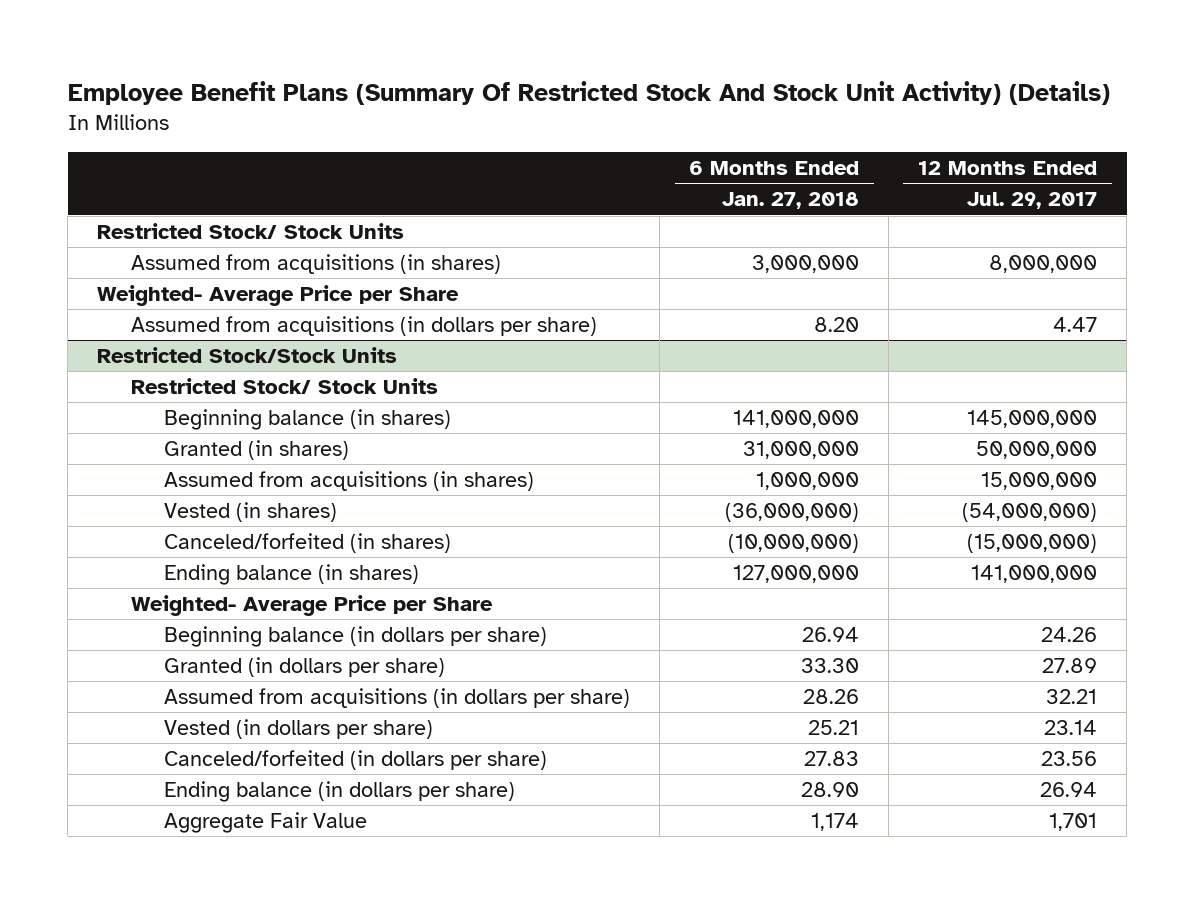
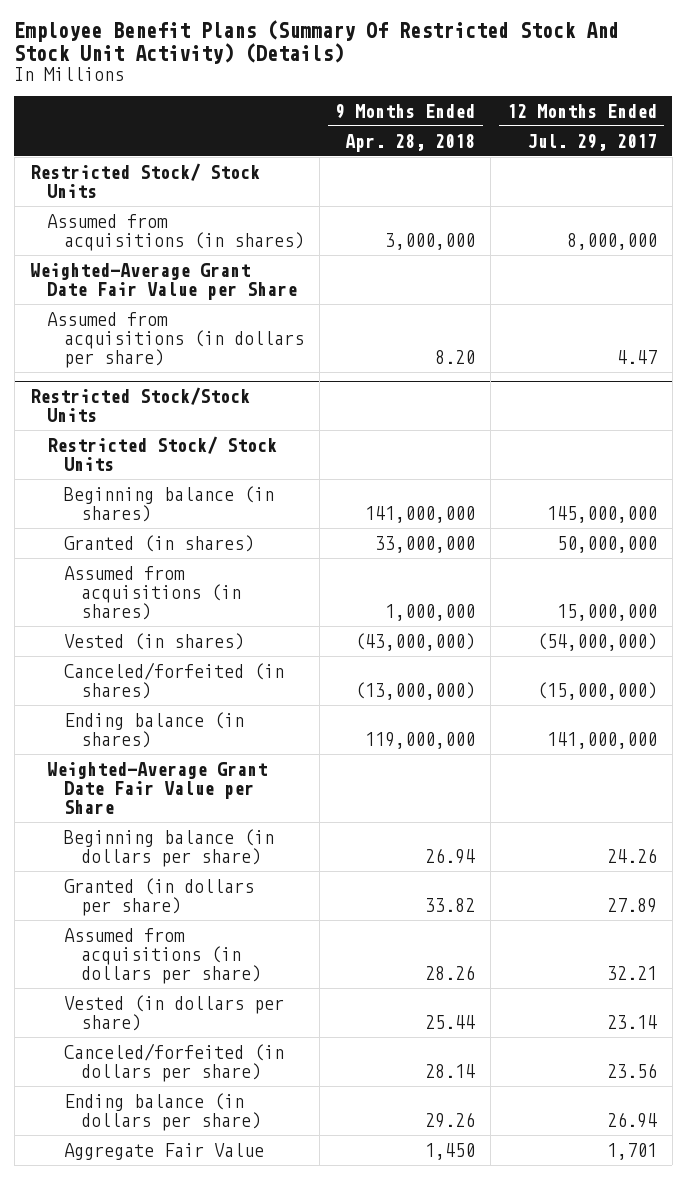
- | 6 Months Ended Jan. 27, 2018 | 12 Months Ended Jul. 29, 2017
+ | 9 Months Ended Apr. 28, 2018 | 12 Months Ended Jul. 29, 2017
- Weighted- Average Price per Share
+ Weighted-Average Grant Date Fair Value per Share
@ Restricted Stock/Stock Units
- Weighted- Average Price per Share
+ Weighted-Average Grant Date Fair Value per Share

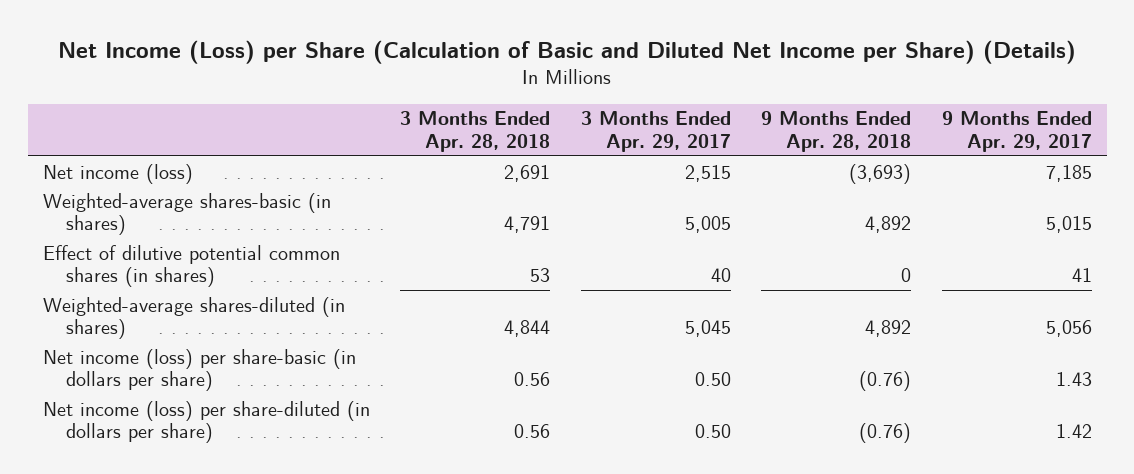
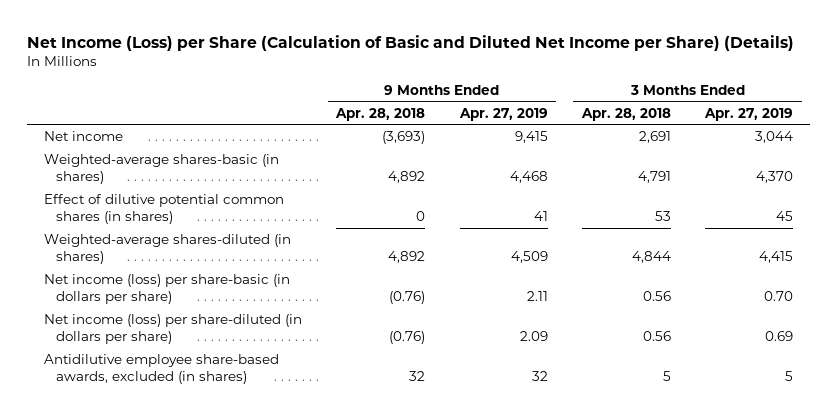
- | 3 Months Ended Apr. 28, 2018 | 3 Months Ended Apr. 29, 2017 | 9 Months Ended Apr. 28, 2018 | 9 Months Ended Apr. 29, 2017
+ | 9 Months Ended Apr. 28, 2018 | 9 Months Ended Apr. 27, 2019 | 3 Months Ended Apr. 28, 2018 | 3 Months Ended Apr. 27, 2019
- Net income (loss) | 2,691 | 2,515 | (3,693) | 7,185
+ Net income | (3,693) | 9,415 | 2,691 | 3,044
+ Antidilutive employee share-based awards, excluded (in shares) | 32 | 32 | 5 | 5

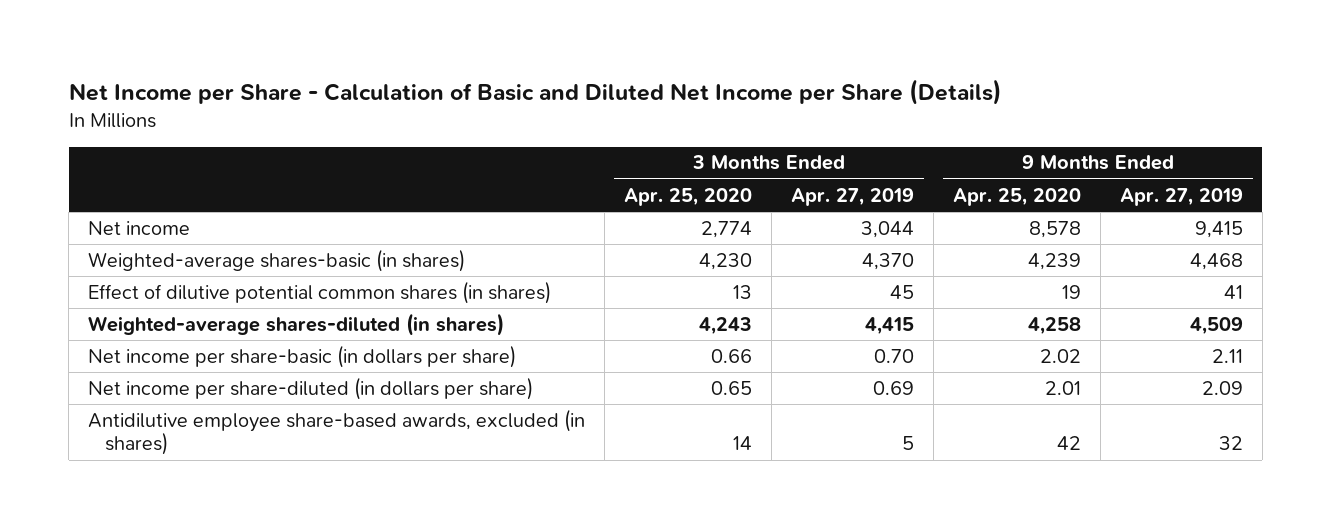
- Net Income (Loss) per Share (Calculation of Basic and Diluted Net Income per Share) (Details)
+ Net Income per Share - Calculation of Basic and Diluted Net Income per Share (Details)
- | 9 Months Ended Apr. 28, 2018 | 9 Months Ended Apr. 27, 2019 | 3 Months Ended Apr. 28, 2018 | 3 Months Ended Apr. 27, 2019
+ | 3 Months Ended Apr. 25, 2020 | 3 Months Ended Apr. 27, 2019 | 9 Months Ended Apr. 25, 2020 | 9 Months Ended Apr. 27, 2019
- Net income (loss) per share-basic (in dollars per share) | (0.76) | 2.11 | 0.56 | 0.70
- Net income (loss) per share-diluted (in dollars per share) | (0.76) | 2.09 | 0.56 | 0.69
+ Net income per share-basic (in dollars per share) | 0.66 | 0.70 | 2.02 | 2.11
+ Net income per share-diluted (in dollars per share) | 0.65 | 0.69 | 2.01 | 2.09

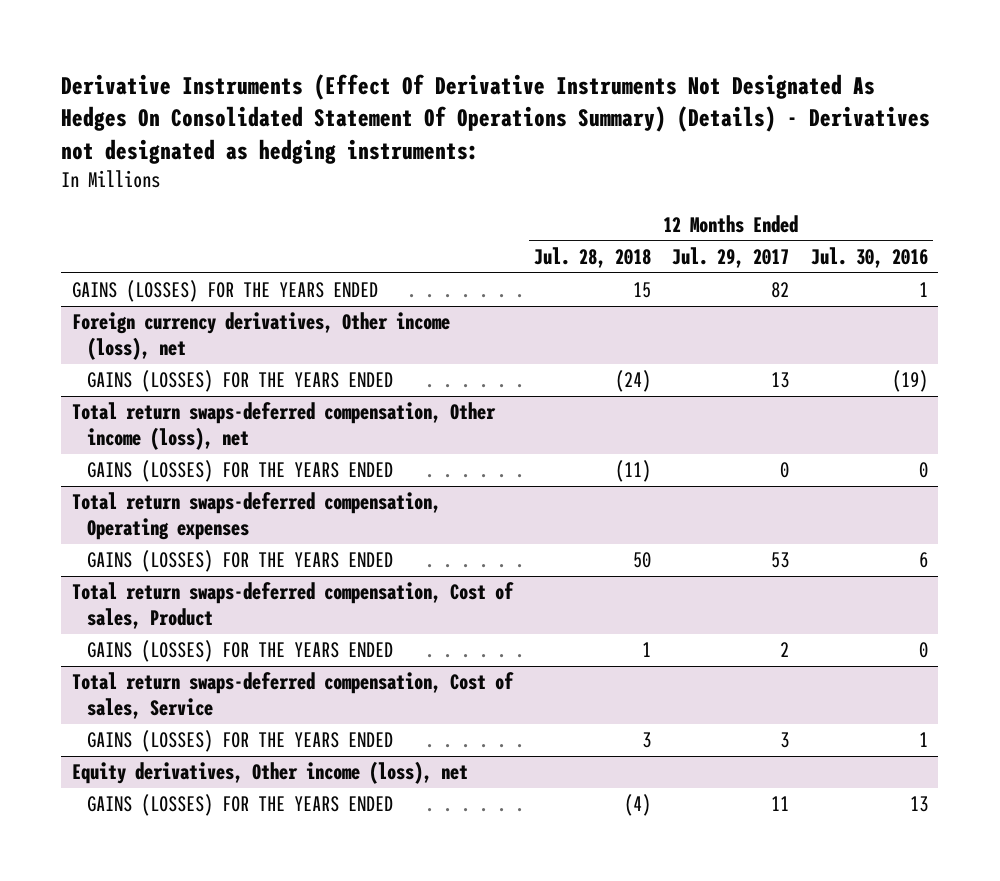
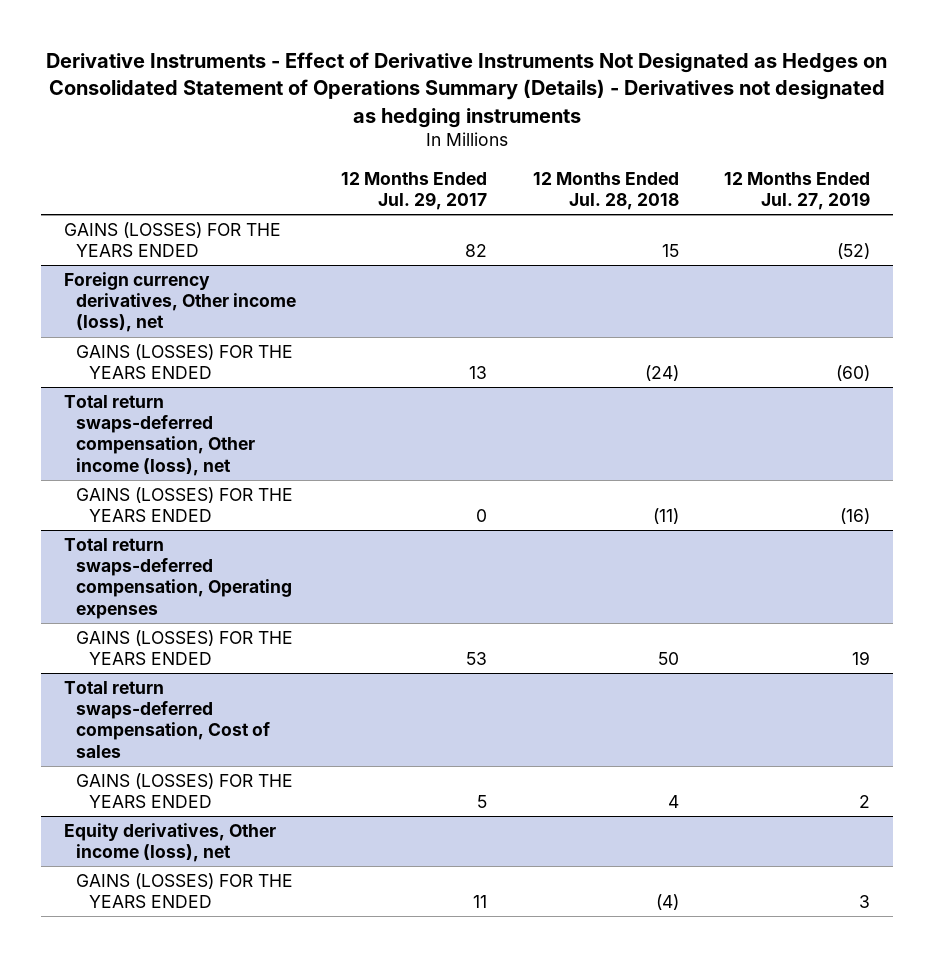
- Derivative Instruments (Effect Of Derivative Instruments Not Designated As Hedges On Consolidated Statement Of Operations Summary) (Details) - Derivatives not designated as hedging instruments:
+ Derivative Instruments - Effect of Derivative Instruments Not Designated as Hedges on Consolidated Statement of Operations Summary (Details) - Derivatives not designated as hedging instruments
- | 12 Months Ended Jul. 28, 2018 | 12 Months Ended Jul. 29, 2017 | 12 Months Ended Jul. 30, 2016
+ | 12 Months Ended Jul. 29, 2017 | 12 Months Ended Jul. 28, 2018 | 12 Months Ended Jul. 27, 2019
- Total return swaps-deferred compensation, Cost of sales, Product
- GAINS (LOSSES) FOR THE YEARS ENDED | 1 | 2 | 0
- Total return swaps-deferred compensation, Cost of sales, Service
- GAINS (LOSSES) FOR THE YEARS ENDED | 3 | 3 | 1
+ Total return swaps-deferred compensation, Cost of sales
+ GAINS (LOSSES) FOR THE YEARS ENDED | 5 | 4 | 2

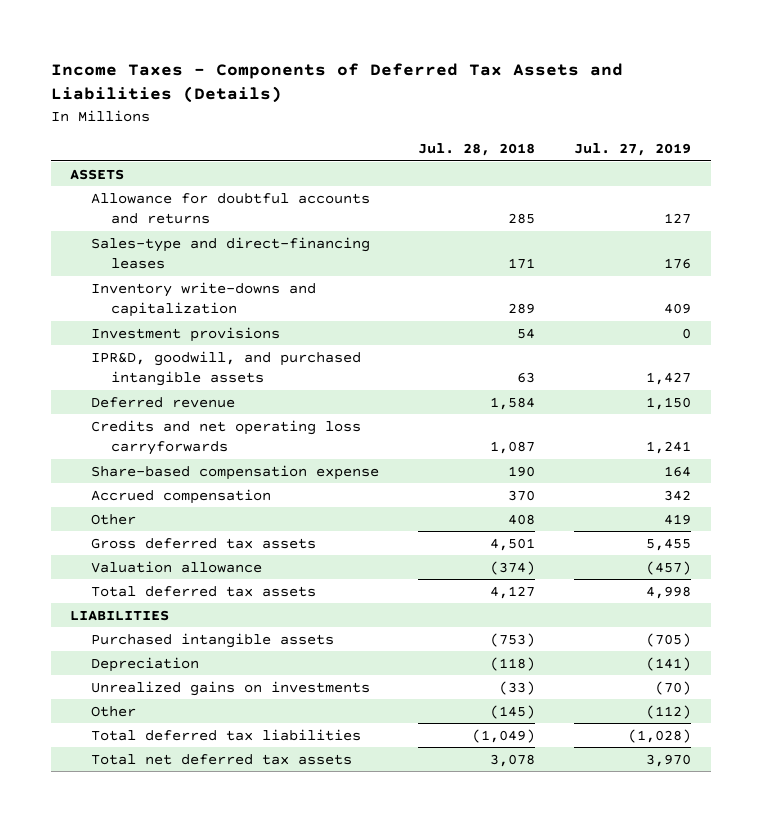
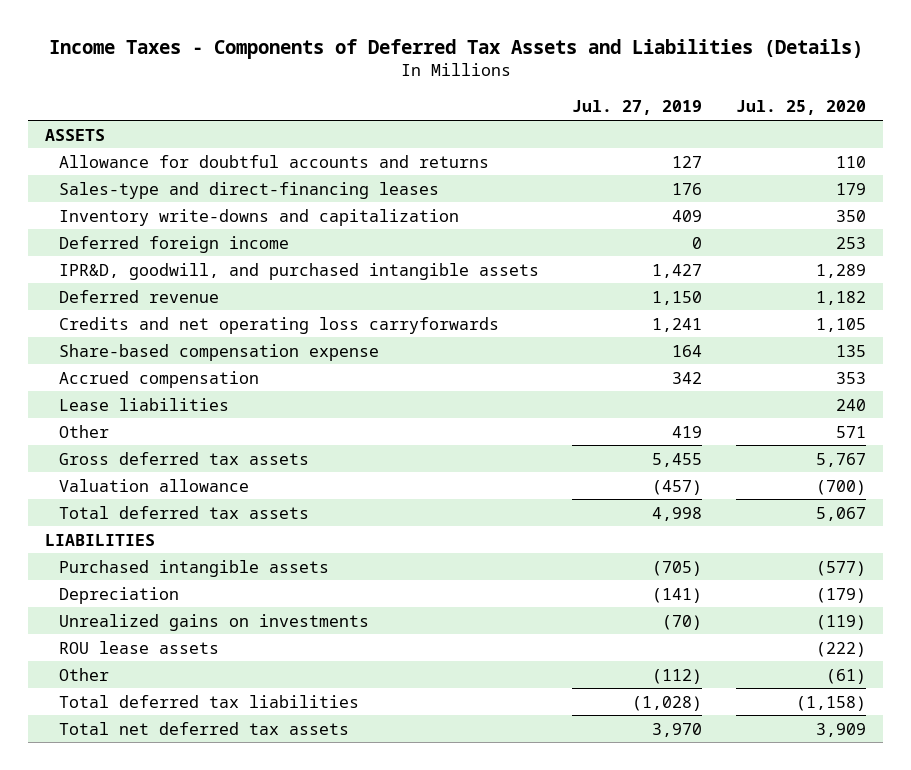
- | Jul. 28, 2018 | Jul. 27, 2019
+ | Jul. 27, 2019 | Jul. 25, 2020
- Investment provisions | 54 | 0
+ Deferred foreign income | 0 | 253
+ Lease liabilities | | 240
+ ROU lease assets | | (222)

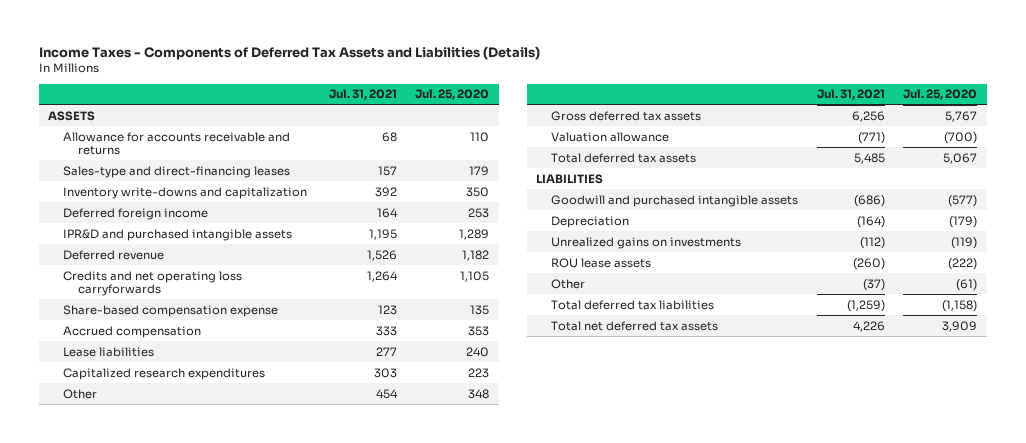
- | Jul. 27, 2019 | Jul. 25, 2020
+ | Jul. 31, 2021 | Jul. 25, 2020
- Allowance for doubtful accounts and returns | 127 | 110
+ Allowance for accounts receivable and returns | 68 | 110
- IPR&D, goodwill, and purchased intangible assets | 1,427 | 1,289
+ IPR&D and purchased intangible assets | 1,195 | 1,289
- Other | 419 | 571
+ Capitalized research expenditures | 303 | 223
+ Other | 454 | 348
- Purchased intangible assets | (705) | (577)
+ Goodwill and purchased intangible assets | (686) | (577)

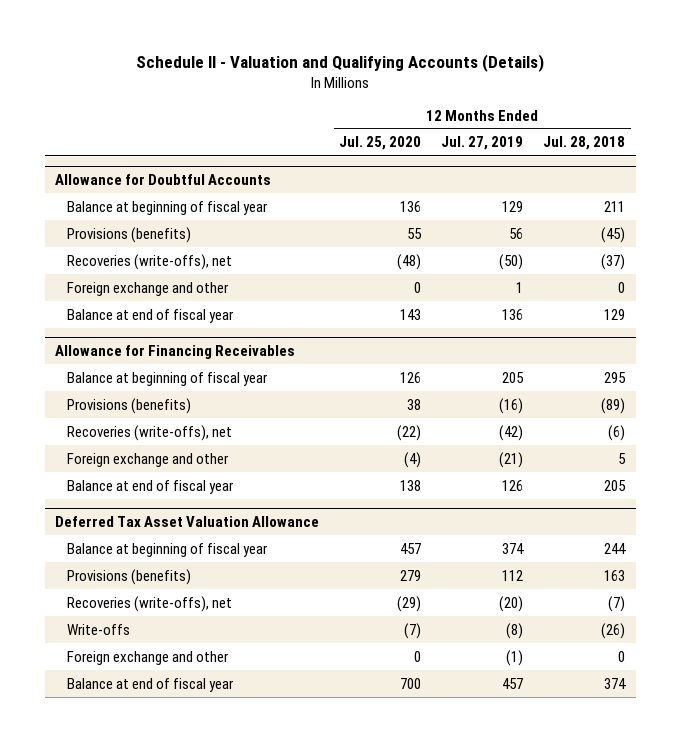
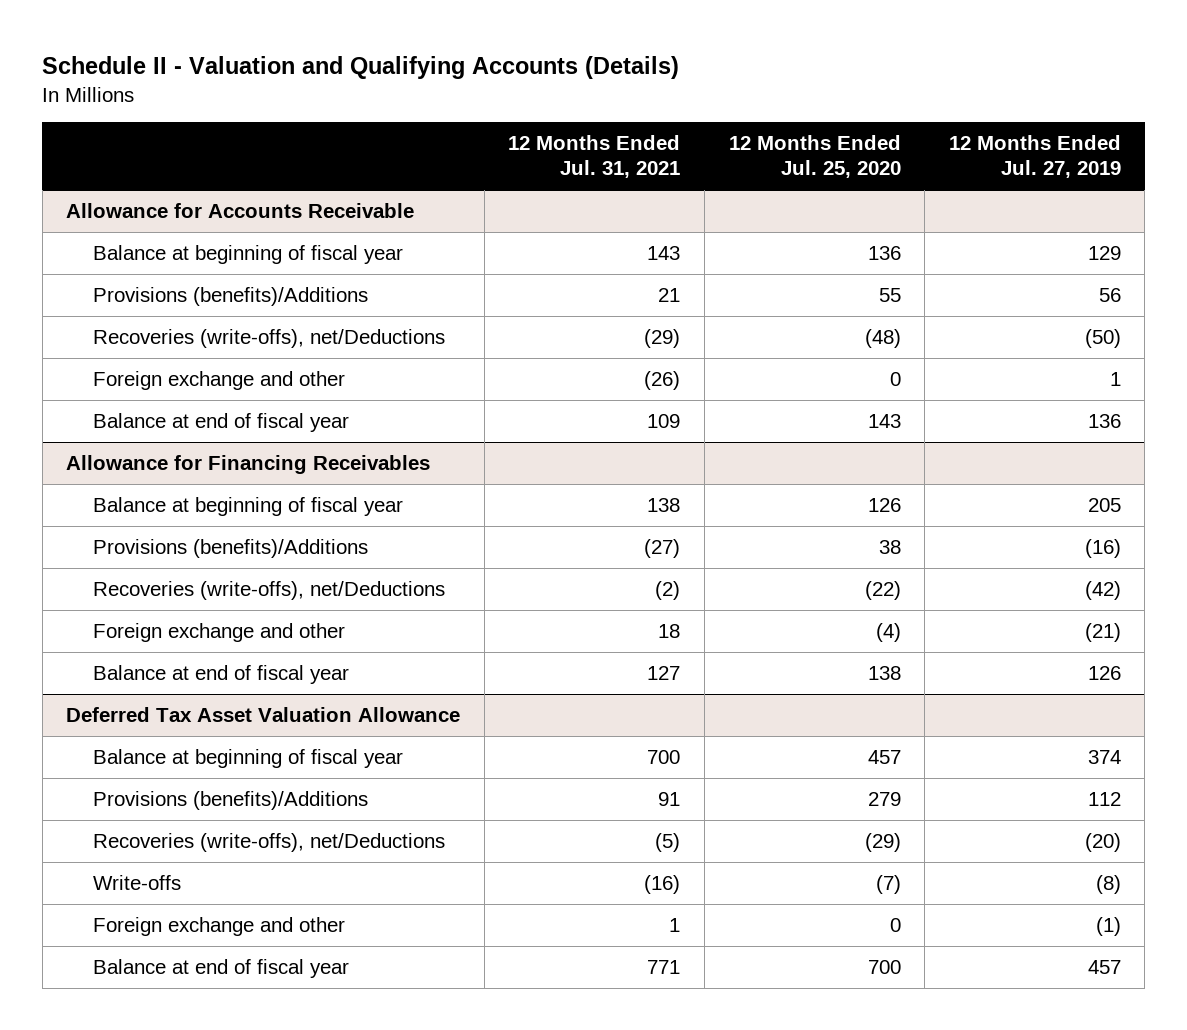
- | 12 Months Ended Jul. 25, 2020 | 12 Months Ended Jul. 27, 2019 | 12 Months Ended Jul. 28, 2018
+ | 12 Months Ended Jul. 31, 2021 | 12 Months Ended Jul. 25, 2020 | 12 Months Ended Jul. 27, 2019
- Allowance for Doubtful Accounts
+ Allowance for Accounts Receivable
- Provisions (benefits) | 55 | 56 | (45)
- Recoveries (write-offs), net | (48) | (50) | (37)
+ Provisions (benefits)/Additions | 21 | 55 | 56
+ Recoveries (write-offs), net/Deductions | (29) | (48) | (50)
@ Allowance for Financing Receivables
- Provisions (benefits) | 38 | (16) | (89)
- Recoveries (write-offs), net | (22) | (42) | (6)
+ Provisions (benefits)/Additions | (27) | 38 | (16)
+ Recoveries (write-offs), net/Deductions | (2) | (22) | (42)
@ Deferred Tax Asset Valuation Allowance
- Provisions (benefits) | 279 | 112 | 163
- Recoveries (write-offs), net | (29) | (20) | (7)
+ Provisions (benefits)/Additions | 91 | 279 | 112
+ Recoveries (write-offs), net/Deductions | (5) | (29) | (20)

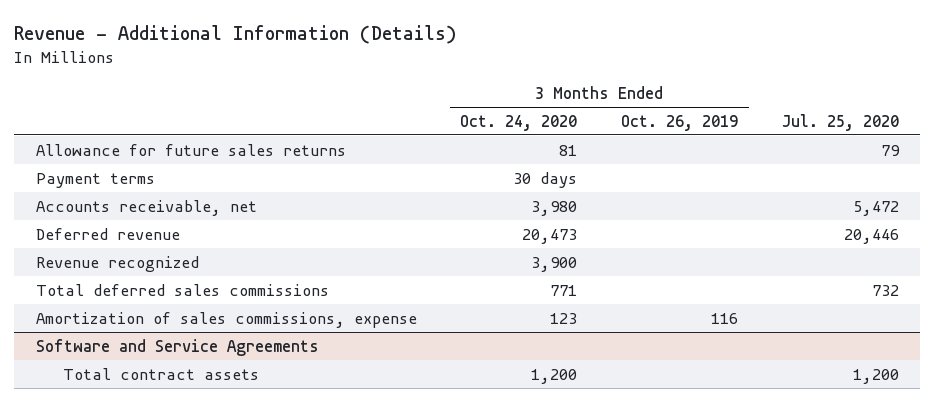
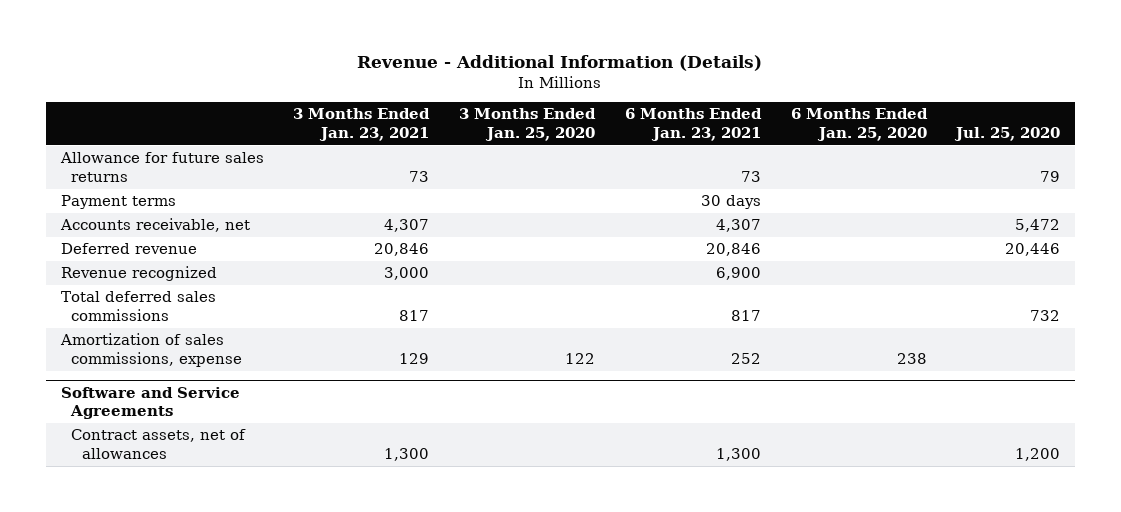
- | 3 Months Ended Oct. 24, 2020 | 3 Months Ended Oct. 26, 2019 | Jul. 25, 2020
+ | 3 Months Ended Jan. 23, 2021 | 3 Months Ended Jan. 25, 2020 | 6 Months Ended Jan. 23, 2021 | 6 Months Ended Jan. 25, 2020 | Jul. 25, 2020
@ Software and Service Agreements
- Total contract assets | 1,200 | | 1,200
+ Contract assets, net of allowances | 1,300 | | 1,300 | | 1,200

